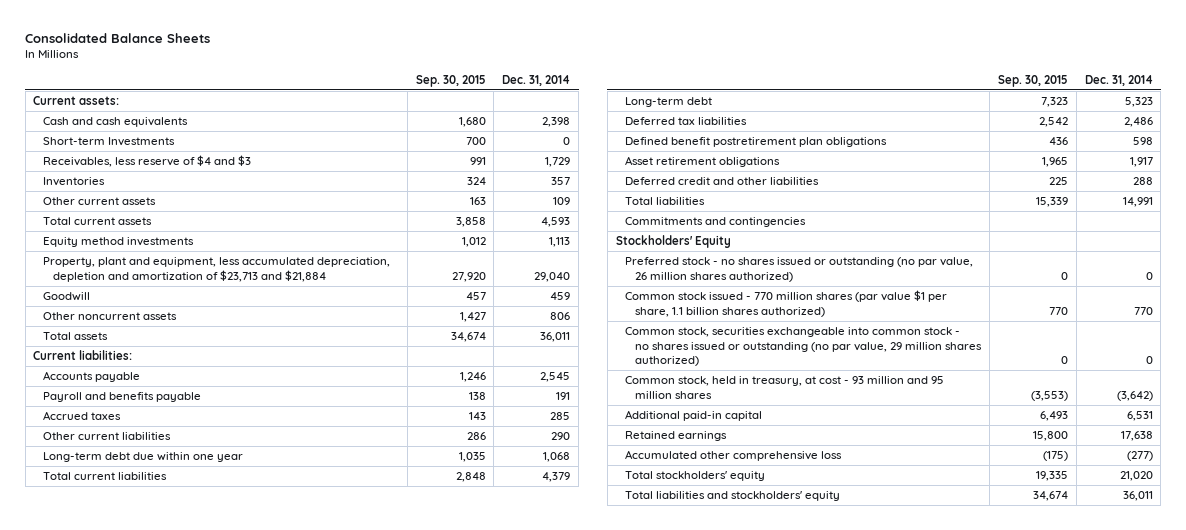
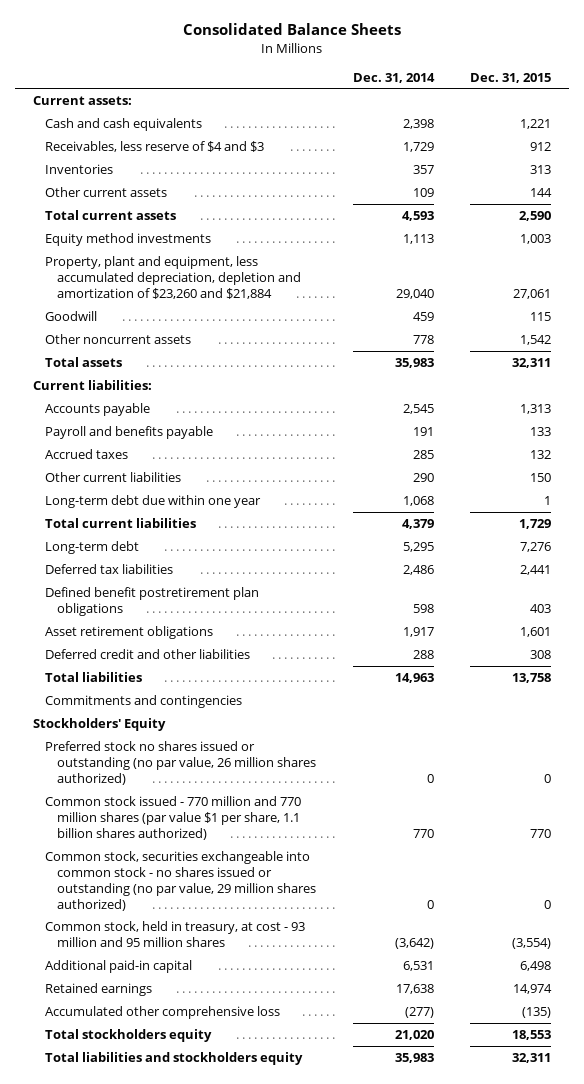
- | Sep. 30, 2015 | Dec. 31, 2014
+ | Dec. 31, 2014 | Dec. 31, 2015
- Short-term Investments | 700 | 0
- Property, plant and equipment, less accumulated depreciation, depletion and amortization of $23,713 and $21,884 | 27,920 | 29,040
+ Property, plant and equipment, less accumulated depreciation, depletion and amortization of $23,260 and $21,884 | 29,040 | 27,061
- Other noncurrent assets | 1,427 | 806
- Total assets | 34,674 | 36,011
+ Other noncurrent assets | 778 | 1,542
+ Total assets | 35,983 | 32,311
- Long-term debt | 7,323 | 5,323
+ Long-term debt | 5,295 | 7,276
- Total liabilities | 15,339 | 14,991
+ Total liabilities | 14,963 | 13,758
- Preferred stock - no shares issued or outstanding (no par value, 26 million shares authorized) | 0 | 0
- Common stock issued - 770 million shares (par value $1 per share, 1.1 billion shares authorized) | 770 | 770
+ Preferred stock no shares issued or outstanding (no par value, 26 million shares authorized) | 0 | 0
+ Common stock issued - 770 million and 770 million shares (par value $1 per share, 1.1 billion shares authorized) | 770 | 770
- Total stockholders' equity | 19,335 | 21,020
- Total liabilities and stockholders' equity | 34,674 | 36,011
+ Total stockholders equity | 21,020 | 18,553
+ Total liabilities and stockholders equity | 35,983 | 32,311

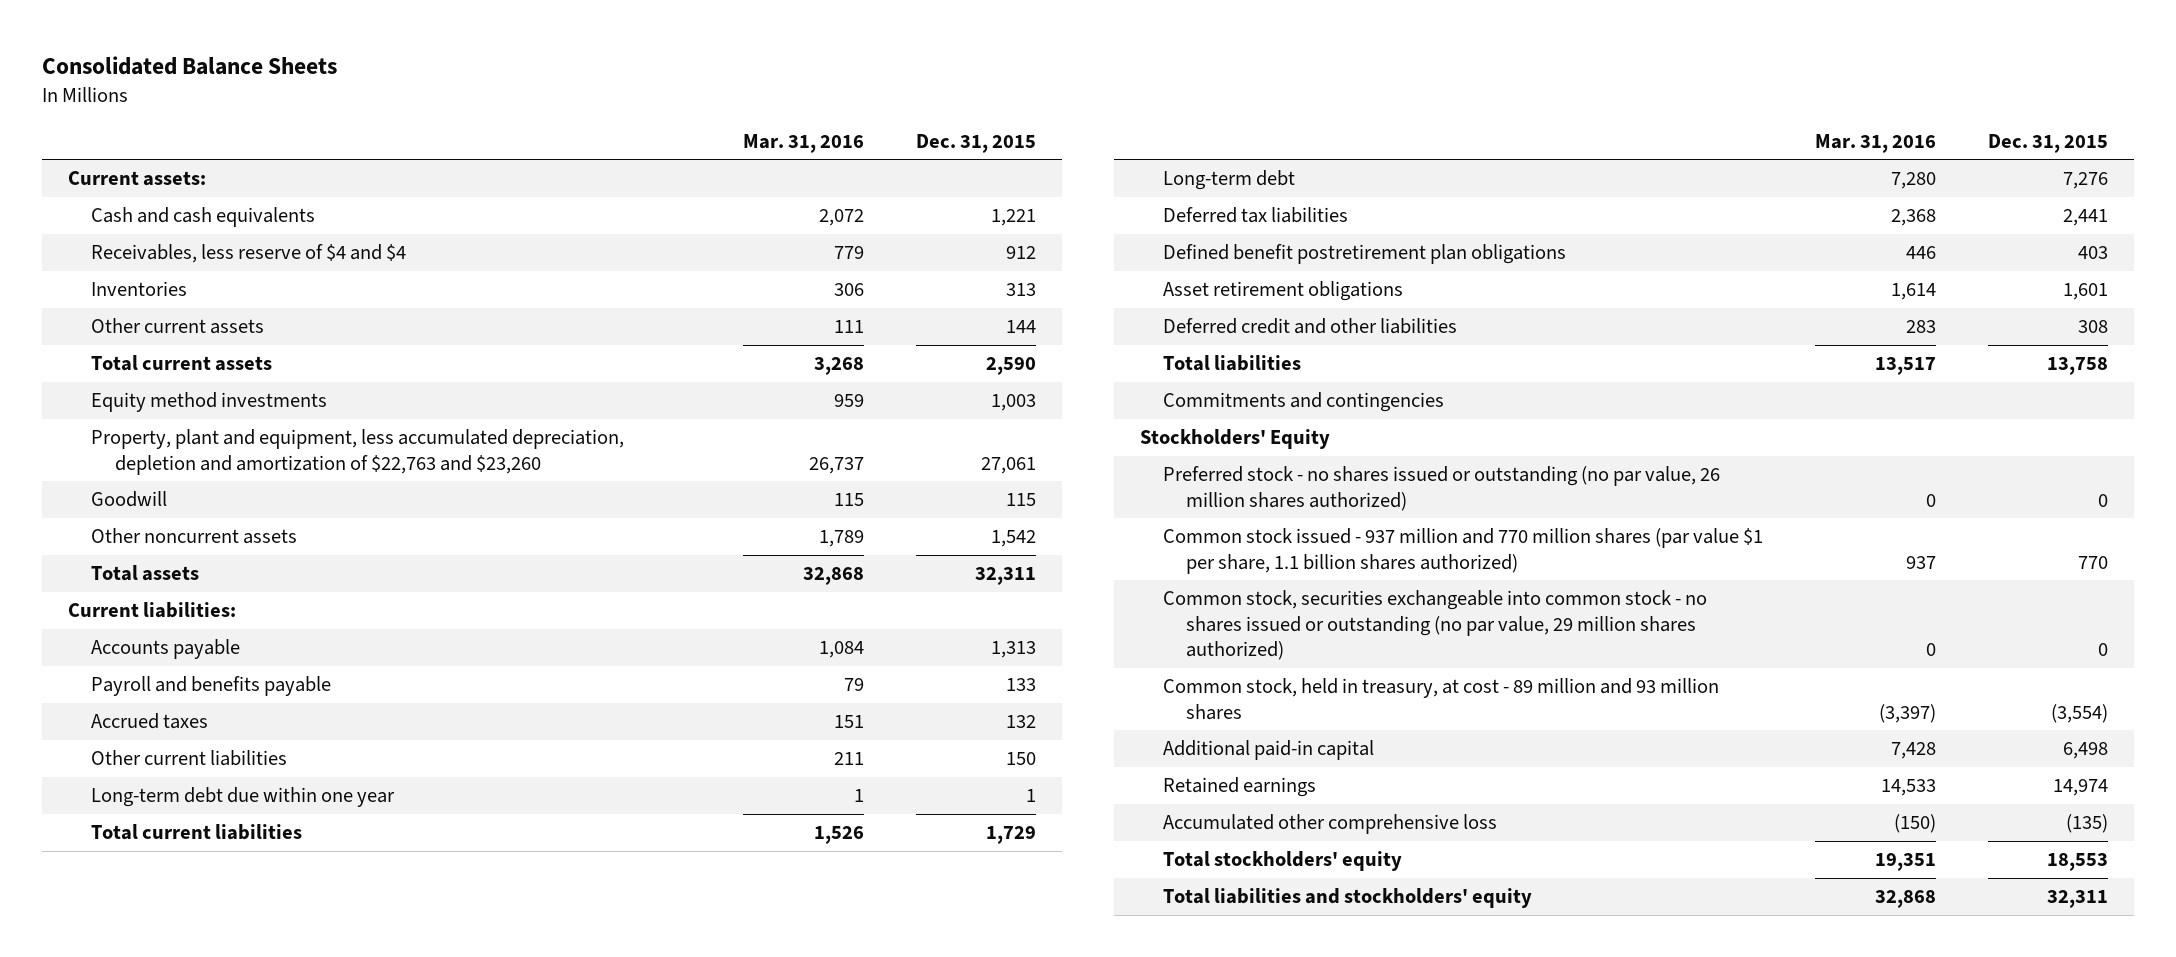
- | Dec. 31, 2014 | Dec. 31, 2015
+ | Mar. 31, 2016 | Dec. 31, 2015
- Receivables, less reserve of $4 and $3 | 1,729 | 912
+ Receivables, less reserve of $4 and $4 | 779 | 912
- Property, plant and equipment, less accumulated depreciation, depletion and amortization of $23,260 and $21,884 | 29,040 | 27,061
+ Property, plant and equipment, less accumulated depreciation, depletion and amortization of $22,763 and $23,260 | 26,737 | 27,061
- Preferred stock no shares issued or outstanding (no par value, 26 million shares authorized) | 0 | 0
- Common stock issued - 770 million and 770 million shares (par value $1 per share, 1.1 billion shares authorized) | 770 | 770
+ Preferred stock - no shares issued or outstanding (no par value, 26 million shares authorized) | 0 | 0
+ Common stock issued - 937 million and 770 million shares (par value $1 per share, 1.1 billion shares authorized) | 937 | 770
- Common stock, held in treasury, at cost - 93 million and 95 million shares | (3,642) | (3,554)
+ Common stock, held in treasury, at cost - 89 million and 93 million shares | (3,397) | (3,554)
- Total stockholders equity | 21,020 | 18,553
- Total liabilities and stockholders equity | 35,983 | 32,311
+ Total stockholders' equity | 19,351 | 18,553
+ Total liabilities and stockholders' equity | 32,868 | 32,311

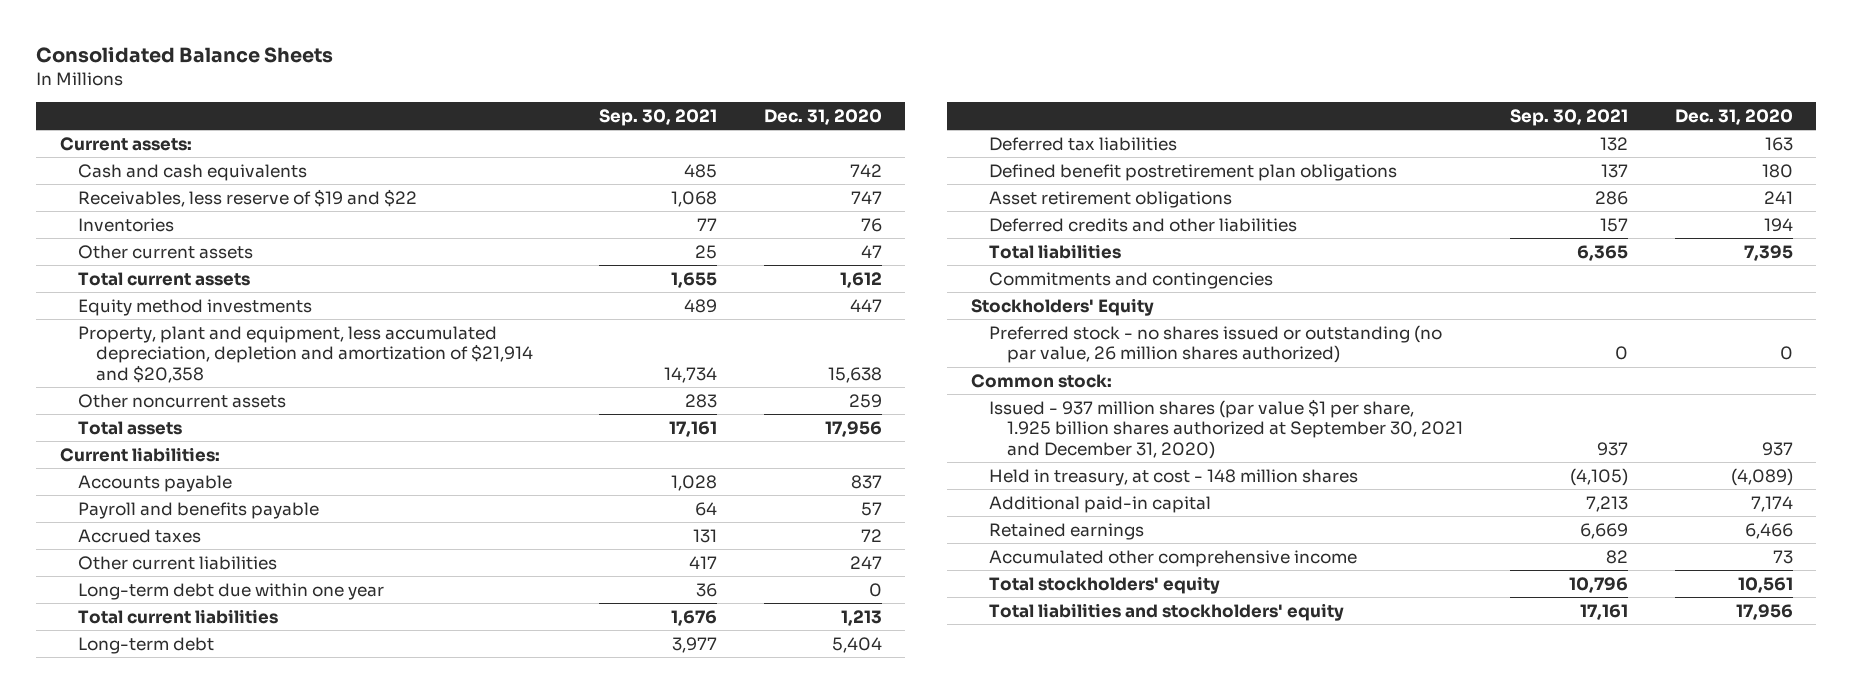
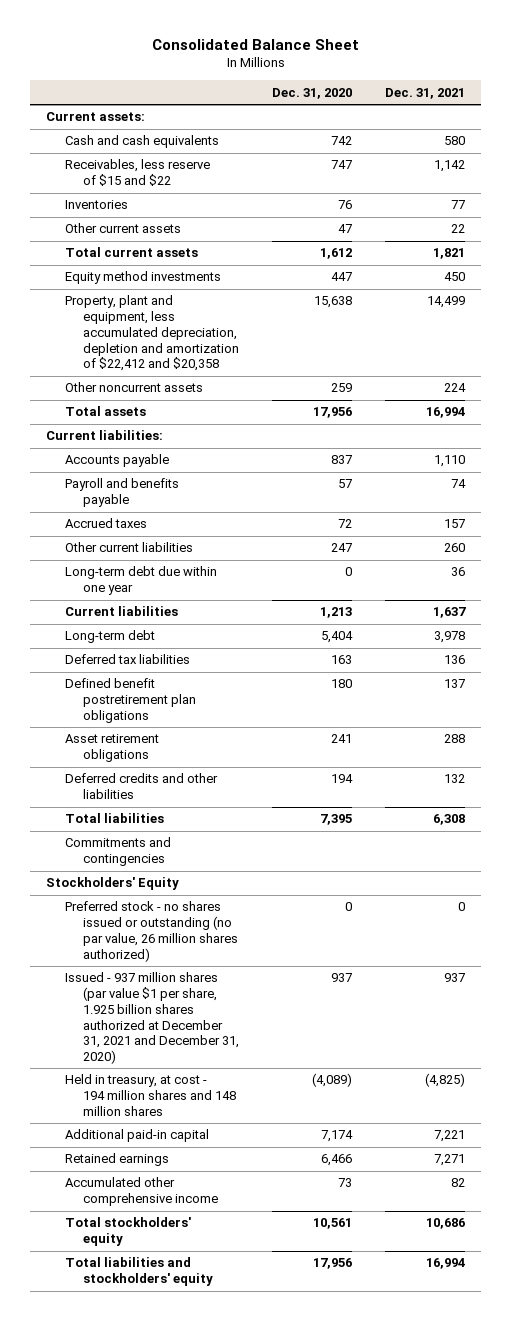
- Consolidated Balance Sheets
+ Consolidated Balance Sheet
- | Sep. 30, 2021 | Dec. 31, 2020
+ | Dec. 31, 2020 | Dec. 31, 2021
- Receivables, less reserve of $19 and $22 | 1,068 | 747
+ Receivables, less reserve of $15 and $22 | 747 | 1,142
- Property, plant and equipment, less accumulated depreciation, depletion and amortization of $21,914 and $20,358 | 14,734 | 15,638
+ Property, plant and equipment, less accumulated depreciation, depletion and amortization of $22,412 and $20,358 | 15,638 | 14,499
- Total current liabilities | 1,676 | 1,213
+ Current liabilities | 1,213 | 1,637
- Common stock:
- Issued - 937 million shares (par value $1 per share, 1.925 billion shares authorized at September 30, 2021 and December 31, 2020) | 937 | 937
- Held in treasury, at cost - 148 million shares | (4,105) | (4,089)
+ Issued - 937 million shares (par value $1 per share, 1.925 billion shares authorized at December 31, 2021 and December 31, 2020) | 937 | 937
+ Held in treasury, at cost - 194 million shares and 148 million shares | (4,089) | (4,825)

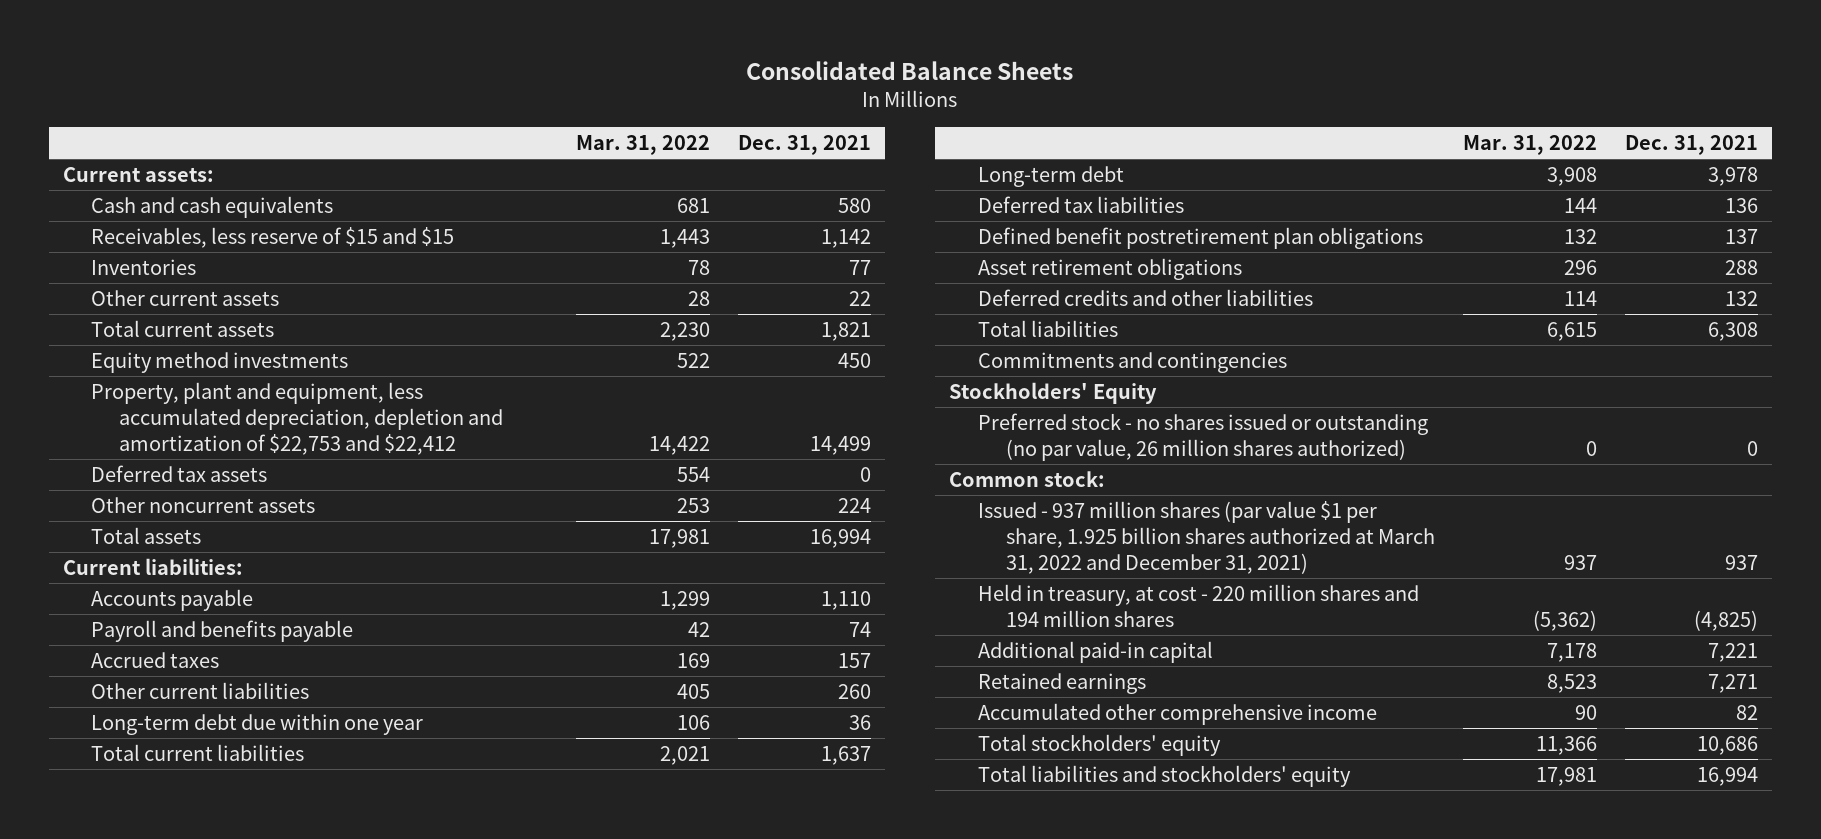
- Consolidated Balance Sheet
+ Consolidated Balance Sheets
- | Dec. 31, 2020 | Dec. 31, 2021
+ | Mar. 31, 2022 | Dec. 31, 2021
- Receivables, less reserve of $15 and $22 | 747 | 1,142
+ Receivables, less reserve of $15 and $15 | 1,443 | 1,142
- Property, plant and equipment, less accumulated depreciation, depletion and amortization of $22,412 and $20,358 | 15,638 | 14,499
+ Property, plant and equipment, less accumulated depreciation, depletion and amortization of $22,753 and $22,412 | 14,422 | 14,499
+ Deferred tax assets | 554 | 0
- Current liabilities | 1,213 | 1,637
+ Total current liabilities | 2,021 | 1,637
- Issued - 937 million shares (par value $1 per share, 1.925 billion shares authorized at December 31, 2021 and December 31, 2020) | 937 | 937
- Held in treasury, at cost - 194 million shares and 148 million shares | (4,089) | (4,825)
+ Common stock:
+ Issued - 937 million shares (par value $1 per share, 1.925 billion shares authorized at March 31, 2022 and December 31, 2021) | 937 | 937
+ Held in treasury, at cost - 220 million shares and 194 million shares | (5,362) | (4,825)

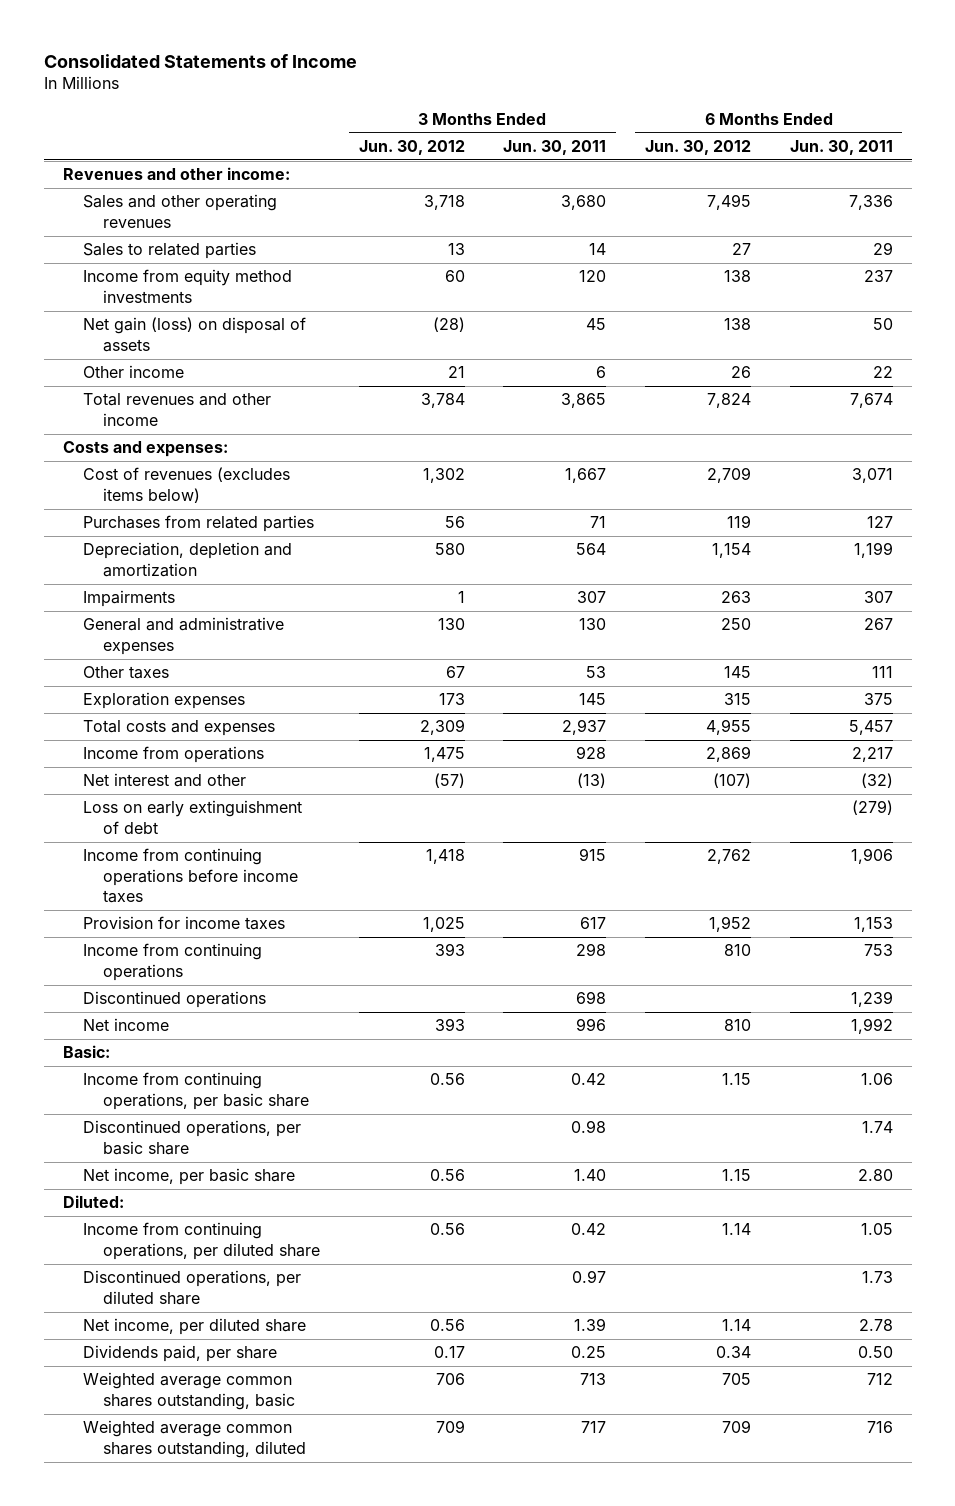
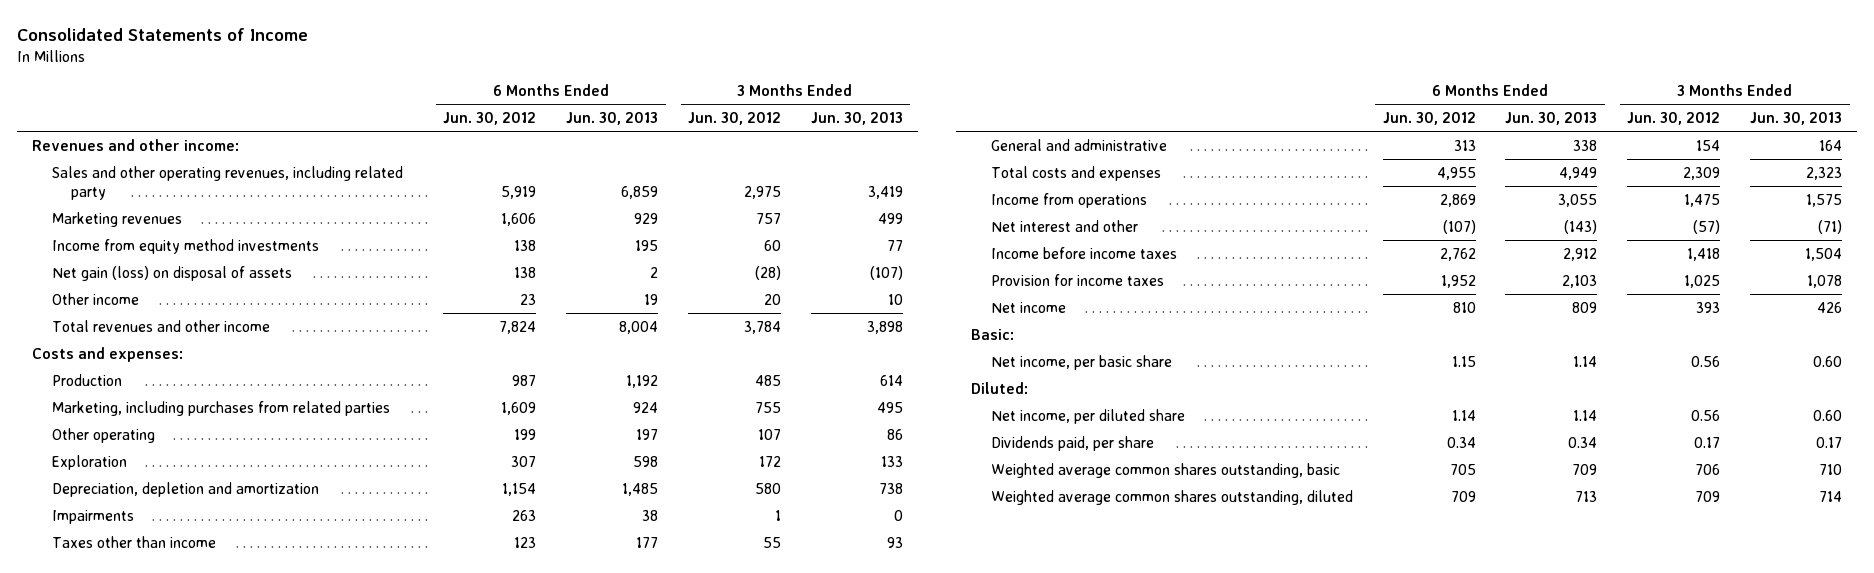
- | 3 Months Ended Jun. 30, 2012 | 3 Months Ended Jun. 30, 2011 | 6 Months Ended Jun. 30, 2012 | 6 Months Ended Jun. 30, 2011
+ | 6 Months Ended Jun. 30, 2012 | 6 Months Ended Jun. 30, 2013 | 3 Months Ended Jun. 30, 2012 | 3 Months Ended Jun. 30, 2013
- Sales and other operating revenues | 3,718 | 3,680 | 7,495 | 7,336
- Sales to related parties | 13 | 14 | 27 | 29
+ Sales and other operating revenues, including related party | 5,919 | 6,859 | 2,975 | 3,419
+ Marketing revenues | 1,606 | 929 | 757 | 499
- Other income | 21 | 6 | 26 | 22
+ Other income | 23 | 19 | 20 | 10
- Cost of revenues (excludes items below) | 1,302 | 1,667 | 2,709 | 3,071
- Purchases from related parties | 56 | 71 | 119 | 127
+ Production | 987 | 1,192 | 485 | 614
+ Marketing, including purchases from related parties | 1,609 | 924 | 755 | 495
+ Other operating | 199 | 197 | 107 | 86
+ Exploration | 307 | 598 | 172 | 133
- General and administrative expenses | 130 | 130 | 250 | 267
- Other taxes | 67 | 53 | 145 | 111
- Exploration expenses | 173 | 145 | 315 | 375
+ Taxes other than income | 123 | 177 | 55 | 93
+ General and administrative | 313 | 338 | 154 | 164
- Loss on early extinguishment of debt | | | | (279)
- Income from continuing operations before income taxes | 1,418 | 915 | 2,762 | 1,906
+ Income before income taxes | 2,762 | 2,912 | 1,418 | 1,504
- Income from continuing operations | 393 | 298 | 810 | 753
- Discontinued operations | | 698 | | 1,239
- Income from continuing operations, per basic share | 0.56 | 0.42 | 1.15 | 1.06
- Discontinued operations, per basic share | | 0.98 | | 1.74
- Income from continuing operations, per diluted share | 0.56 | 0.42 | 1.14 | 1.05
- Discontinued operations, per diluted share | | 0.97 | | 1.73

